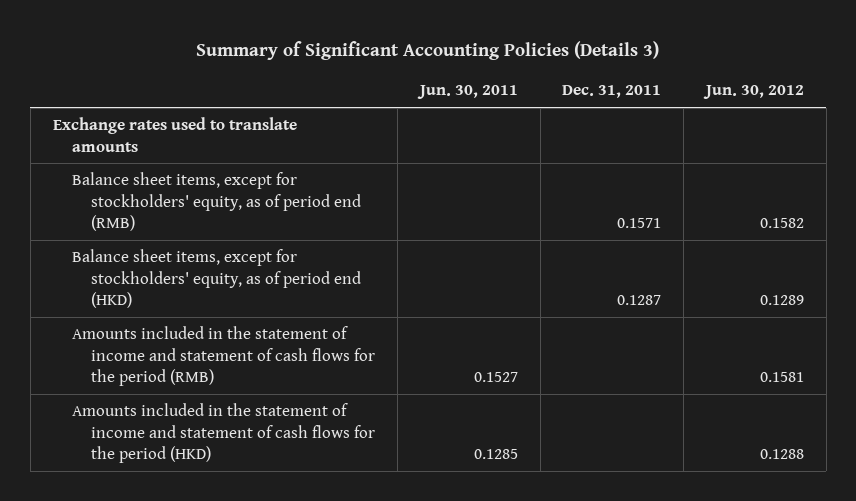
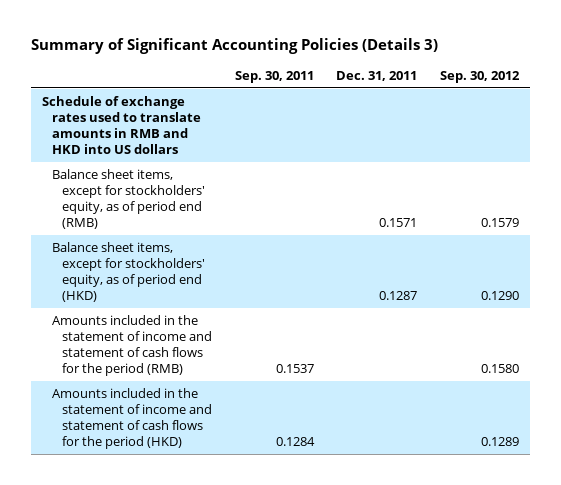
- | Jun. 30, 2011 | Dec. 31, 2011 | Jun. 30, 2012
+ | Sep. 30, 2011 | Dec. 31, 2011 | Sep. 30, 2012
- Exchange rates used to translate amounts
+ Schedule of exchange rates used to translate amounts in RMB and HKD into US dollars

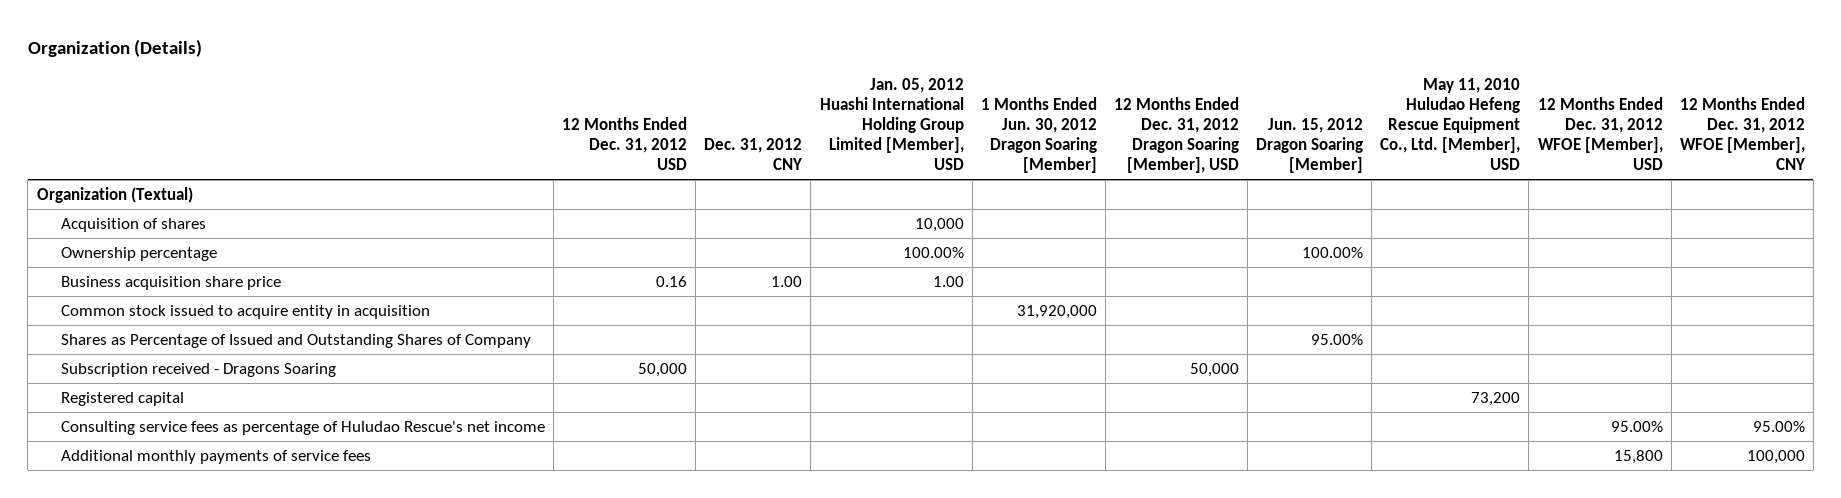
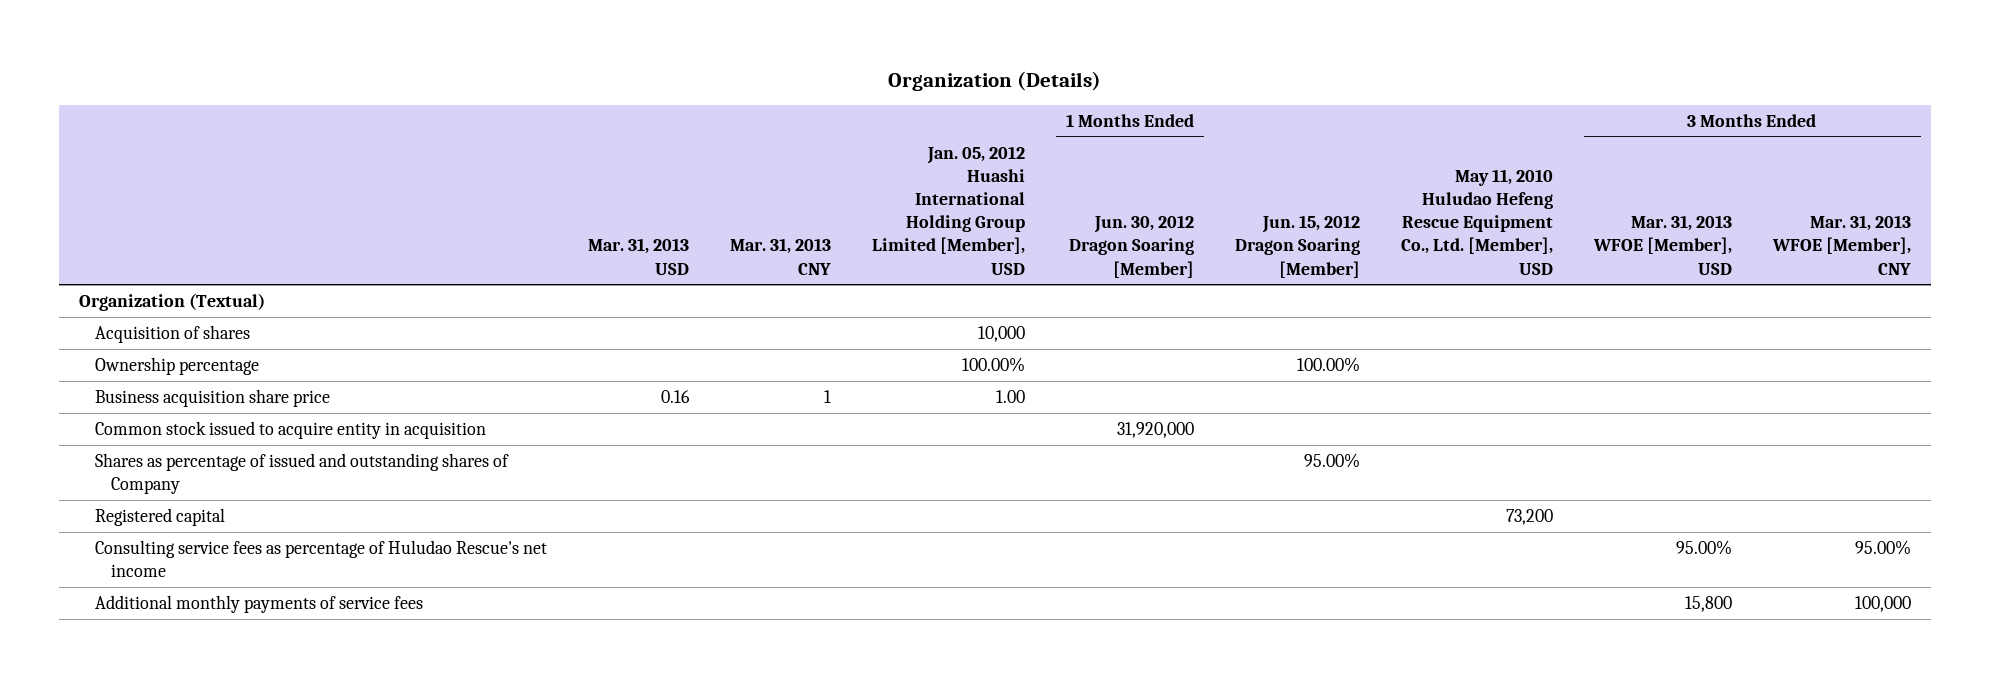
- | 12 Months Ended Dec. 31, 2012 USD | Dec. 31, 2012 CNY | Jan. 05, 2012 Huashi International Holding Group Limited [Member], USD | 1 Months Ended Jun. 30, 2012 Dragon Soaring [Member] | 12 Months Ended Dec. 31, 2012 Dragon Soaring [Member], USD | Jun. 15, 2012 Dragon Soaring [Member] | May 11, 2010 Huludao Hefeng Rescue Equipment Co., Ltd. [Member], USD | 12 Months Ended Dec. 31, 2012 WFOE [Member], USD | 12 Months Ended Dec. 31, 2012 WFOE [Member], CNY
+ | Mar. 31, 2013 USD | Mar. 31, 2013 CNY | Jan. 05, 2012 Huashi International Holding Group Limited [Member], USD | 1 Months Ended Jun. 30, 2012 Dragon Soaring [Member] | Jun. 15, 2012 Dragon Soaring [Member] | May 11, 2010 Huludao Hefeng Rescue Equipment Co., Ltd. [Member], USD | 3 Months Ended Mar. 31, 2013 WFOE [Member], USD | 3 Months Ended Mar. 31, 2013 WFOE [Member], CNY
- Shares as Percentage of Issued and Outstanding Shares of Company | | | | | | 95.00% | | |
- Subscription received - Dragons Soaring | 50,000 | | | | 50,000 | | | |
+ Shares as percentage of issued and outstanding shares of Company | | | | | 95.00% | | |

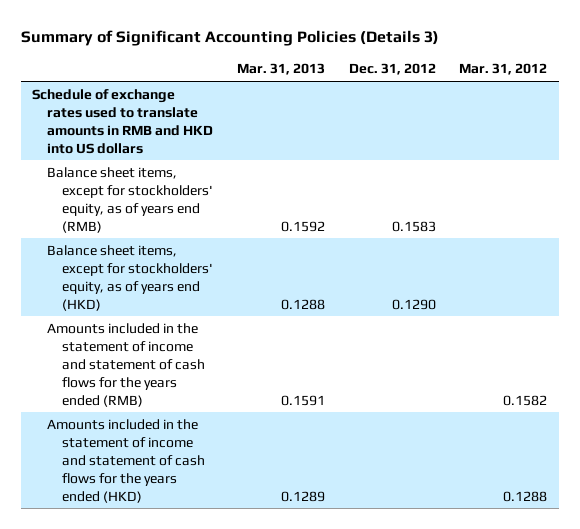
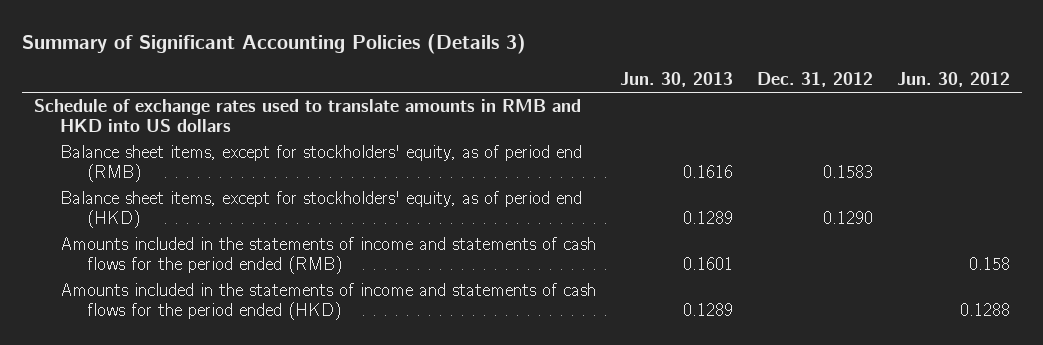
- | Mar. 31, 2013 | Dec. 31, 2012 | Mar. 31, 2012
+ | Jun. 30, 2013 | Dec. 31, 2012 | Jun. 30, 2012
- Balance sheet items, except for stockholders' equity, as of years end (RMB) | 0.1592 | 0.1583 |
- Balance sheet items, except for stockholders' equity, as of years end (HKD) | 0.1288 | 0.1290 |
- Amounts included in the statement of income and statement of cash flows for the years ended (RMB) | 0.1591 | | 0.1582
- Amounts included in the statement of income and statement of cash flows for the years ended (HKD) | 0.1289 | | 0.1288
+ Balance sheet items, except for stockholders' equity, as of period end (RMB) | 0.1616 | 0.1583 |
+ Balance sheet items, except for stockholders' equity, as of period end (HKD) | 0.1289 | 0.1290 |
+ Amounts included in the statements of income and statements of cash flows for the period ended (RMB) | 0.1601 | | 0.158
+ Amounts included in the statements of income and statements of cash flows for the period ended (HKD) | 0.1289 | | 0.1288

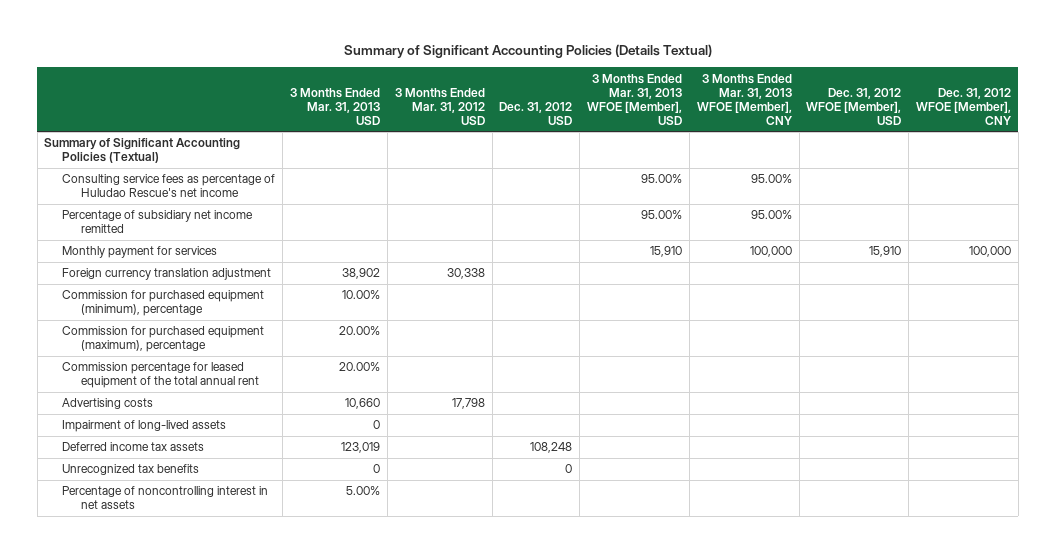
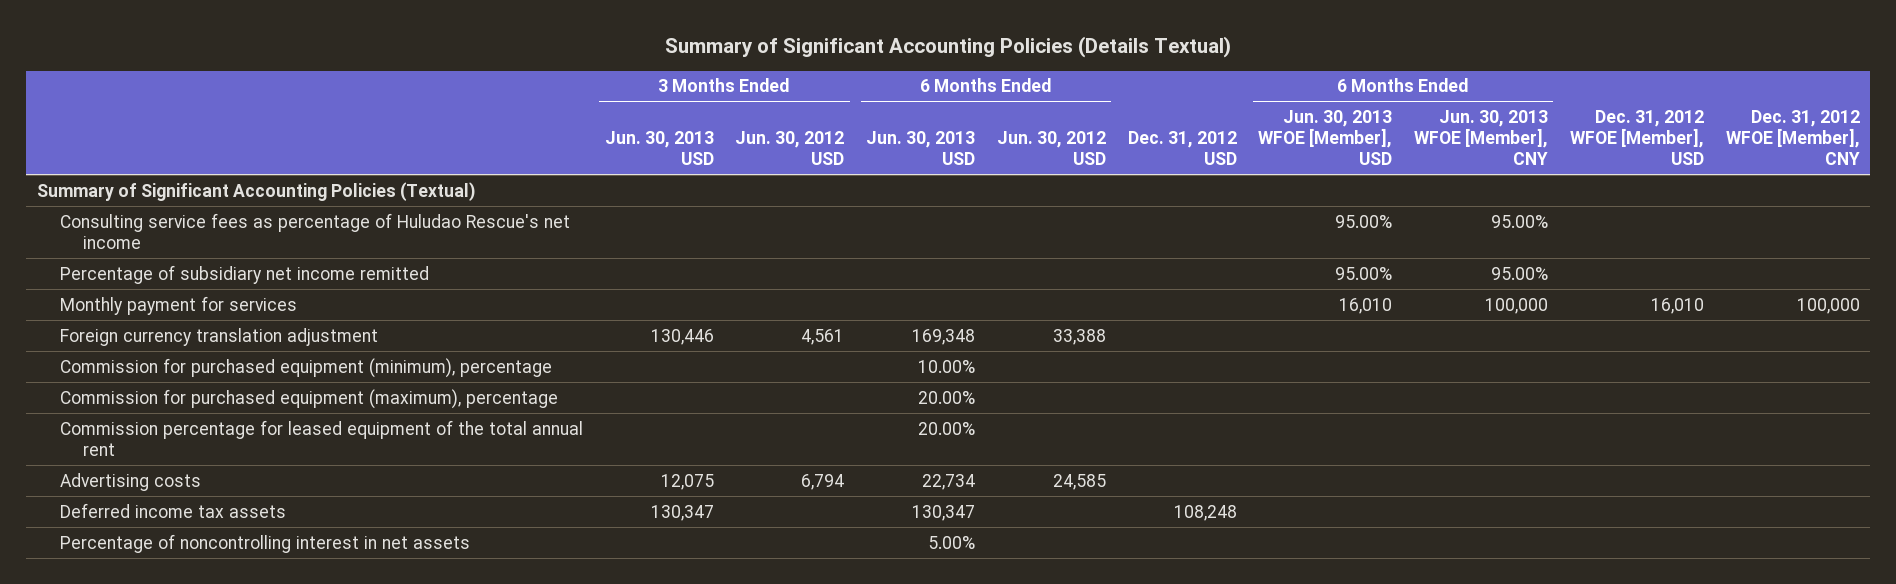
- | 3 Months Ended Mar. 31, 2013 USD | 3 Months Ended Mar. 31, 2012 USD | Dec. 31, 2012 USD | 3 Months Ended Mar. 31, 2013 WFOE [Member], USD | 3 Months Ended Mar. 31, 2013 WFOE [Member], CNY | Dec. 31, 2012 WFOE [Member], USD | Dec. 31, 2012 WFOE [Member], CNY
+ | 3 Months Ended Jun. 30, 2013 USD | 3 Months Ended Jun. 30, 2012 USD | 6 Months Ended Jun. 30, 2013 USD | 6 Months Ended Jun. 30, 2012 USD | Dec. 31, 2012 USD | 6 Months Ended Jun. 30, 2013 WFOE [Member], USD | 6 Months Ended Jun. 30, 2013 WFOE [Member], CNY | Dec. 31, 2012 WFOE [Member], USD | Dec. 31, 2012 WFOE [Member], CNY
- Monthly payment for services | | | | 15,910 | 100,000 | 15,910 | 100,000
+ Monthly payment for services | | | | | | 16,010 | 100,000 | 16,010 | 100,000
- Impairment of long-lived assets | 0 | | | | | |
- Unrecognized tax benefits | 0 | | 0 | | | |

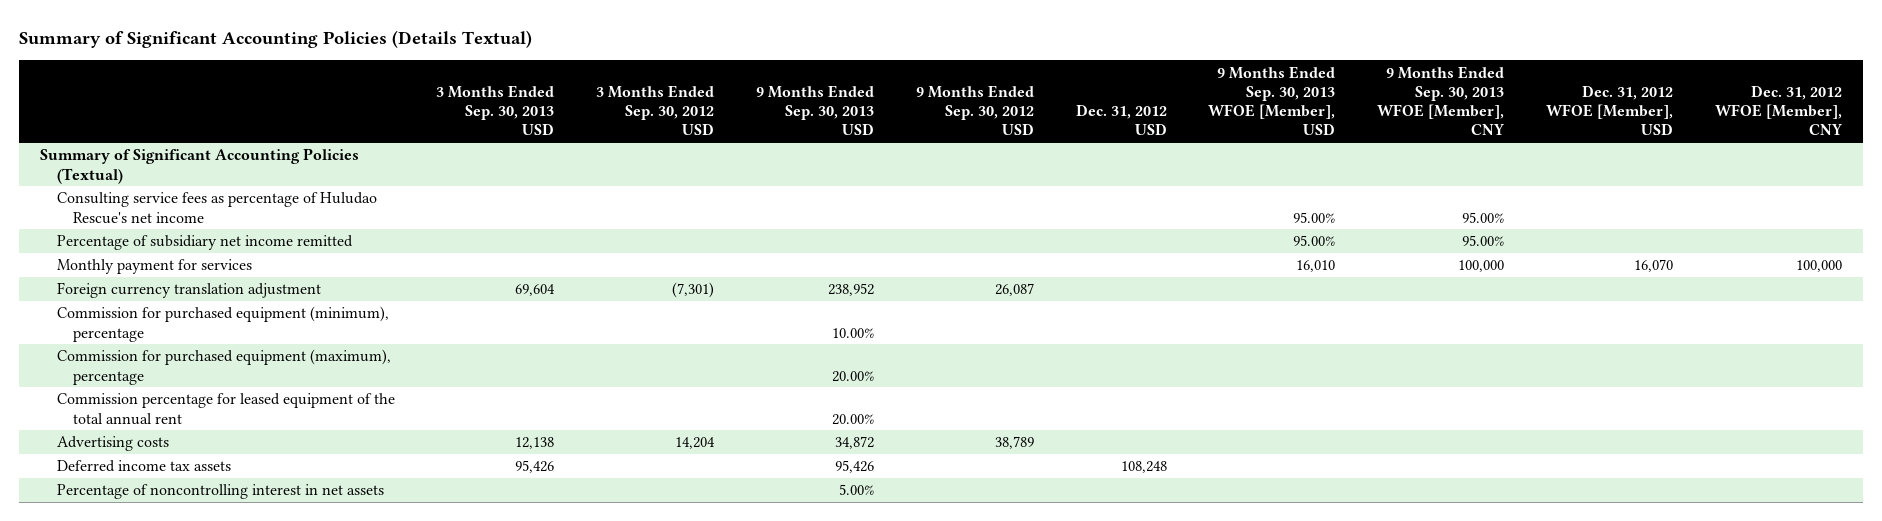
- | 3 Months Ended Jun. 30, 2013 USD | 3 Months Ended Jun. 30, 2012 USD | 6 Months Ended Jun. 30, 2013 USD | 6 Months Ended Jun. 30, 2012 USD | Dec. 31, 2012 USD | 6 Months Ended Jun. 30, 2013 WFOE [Member], USD | 6 Months Ended Jun. 30, 2013 WFOE [Member], CNY | Dec. 31, 2012 WFOE [Member], USD | Dec. 31, 2012 WFOE [Member], CNY
+ | 3 Months Ended Sep. 30, 2013 USD | 3 Months Ended Sep. 30, 2012 USD | 9 Months Ended Sep. 30, 2013 USD | 9 Months Ended Sep. 30, 2012 USD | Dec. 31, 2012 USD | 9 Months Ended Sep. 30, 2013 WFOE [Member], USD | 9 Months Ended Sep. 30, 2013 WFOE [Member], CNY | Dec. 31, 2012 WFOE [Member], USD | Dec. 31, 2012 WFOE [Member], CNY
- Monthly payment for services | | | | | | 16,010 | 100,000 | 16,010 | 100,000
+ Monthly payment for services | | | | | | 16,010 | 100,000 | 16,070 | 100,000

